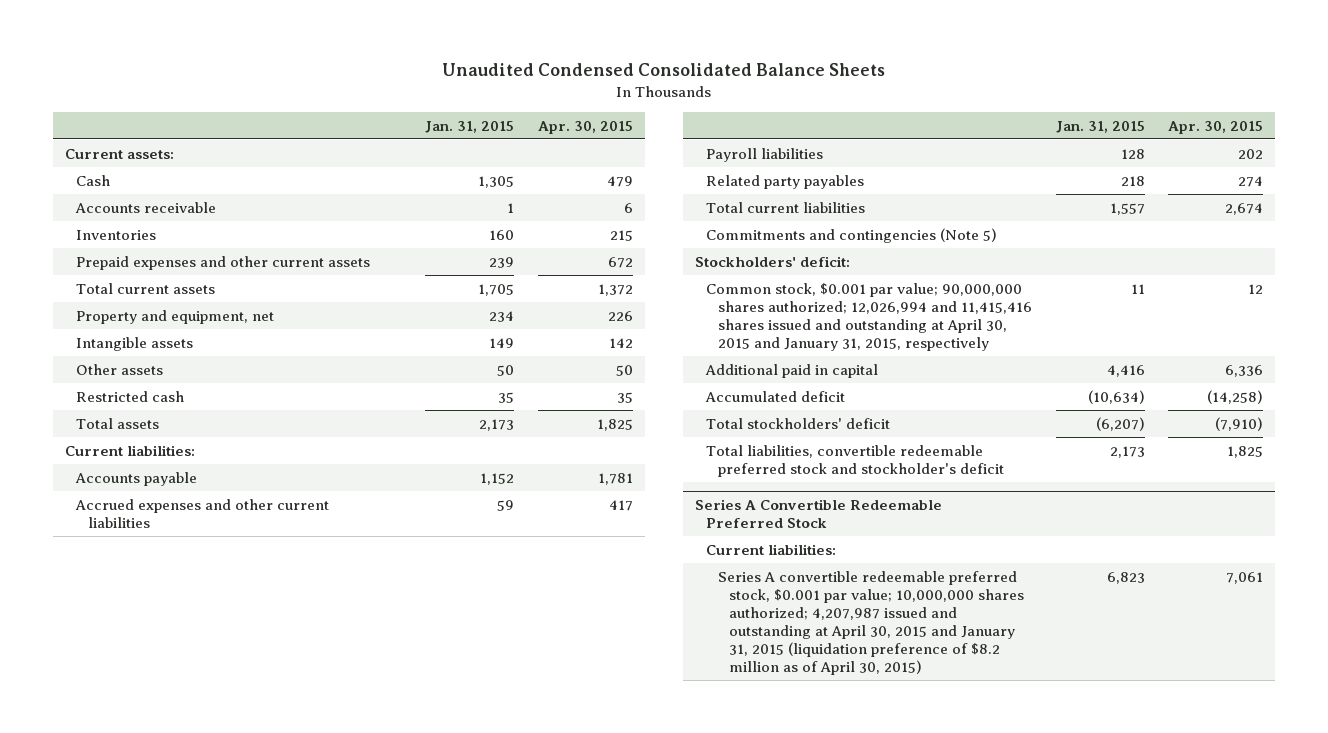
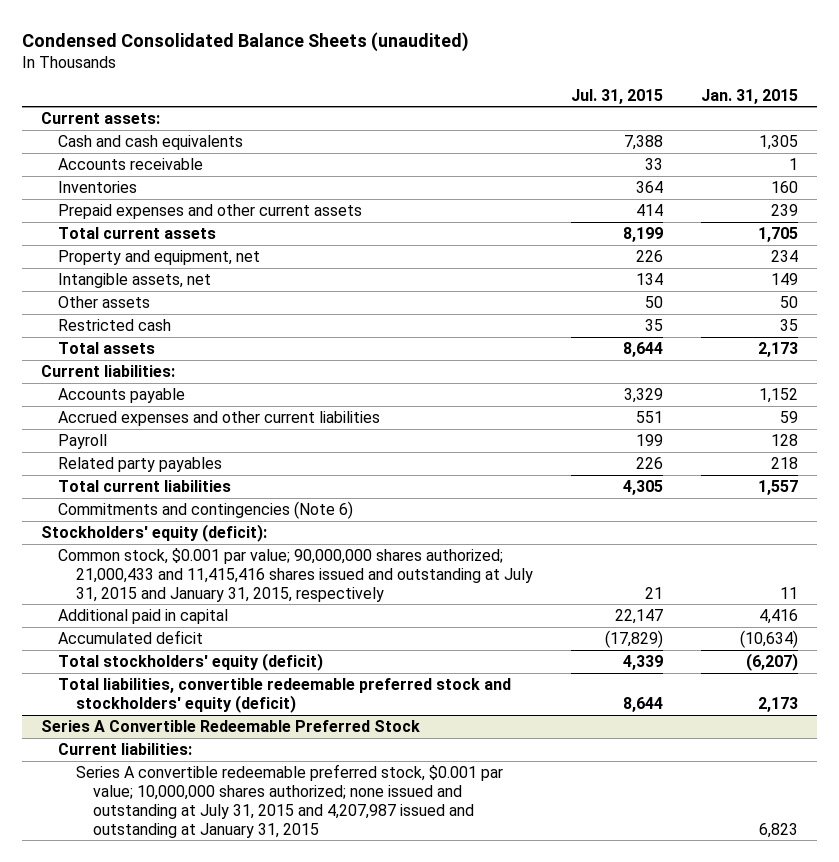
- Unaudited Condensed Consolidated Balance Sheets
+ Condensed Consolidated Balance Sheets (unaudited)
- | Jan. 31, 2015 | Apr. 30, 2015
+ | Jul. 31, 2015 | Jan. 31, 2015
- Cash | 1,305 | 479
+ Cash and cash equivalents | 7,388 | 1,305
- Intangible assets | 149 | 142
+ Intangible assets, net | 134 | 149
- Payroll liabilities | 128 | 202
+ Payroll | 199 | 128
- Commitments and contingencies (Note 5)
- Stockholders' deficit:
- Common stock, $0.001 par value; 90,000,000 shares authorized; 12,026,994 and 11,415,416 shares issued and outstanding at April 30, 2015 and January 31, 2015, respectively | 11 | 12
+ Commitments and contingencies (Note 6)
+ Stockholders' equity (deficit):
+ Common stock, $0.001 par value; 90,000,000 shares authorized; 21,000,433 and 11,415,416 shares issued and outstanding at July 31, 2015 and January 31, 2015, respectively | 21 | 11
- Total stockholders' deficit | (6,207) | (7,910)
- Total liabilities, convertible redeemable preferred stock and stockholder's deficit | 2,173 | 1,825
+ Total stockholders' equity (deficit) | 4,339 | (6,207)
+ Total liabilities, convertible redeemable preferred stock and stockholders' equity (deficit) | 8,644 | 2,173
@ Series A Convertible Redeemable Preferred Stock
- Series A convertible redeemable preferred stock, $0.001 par value; 10,000,000 shares authorized; 4,207,987 issued and outstanding at April 30, 2015 and January 31, 2015 (liquidation preference of $8.2 million as of April 30, 2015) | 6,823 | 7,061
+ Series A convertible redeemable preferred stock, $0.001 par value; 10,000,000 shares authorized; none issued and outstanding at July 31, 2015 and 4,207,987 issued and outstanding at January 31, 2015 | | 6,823

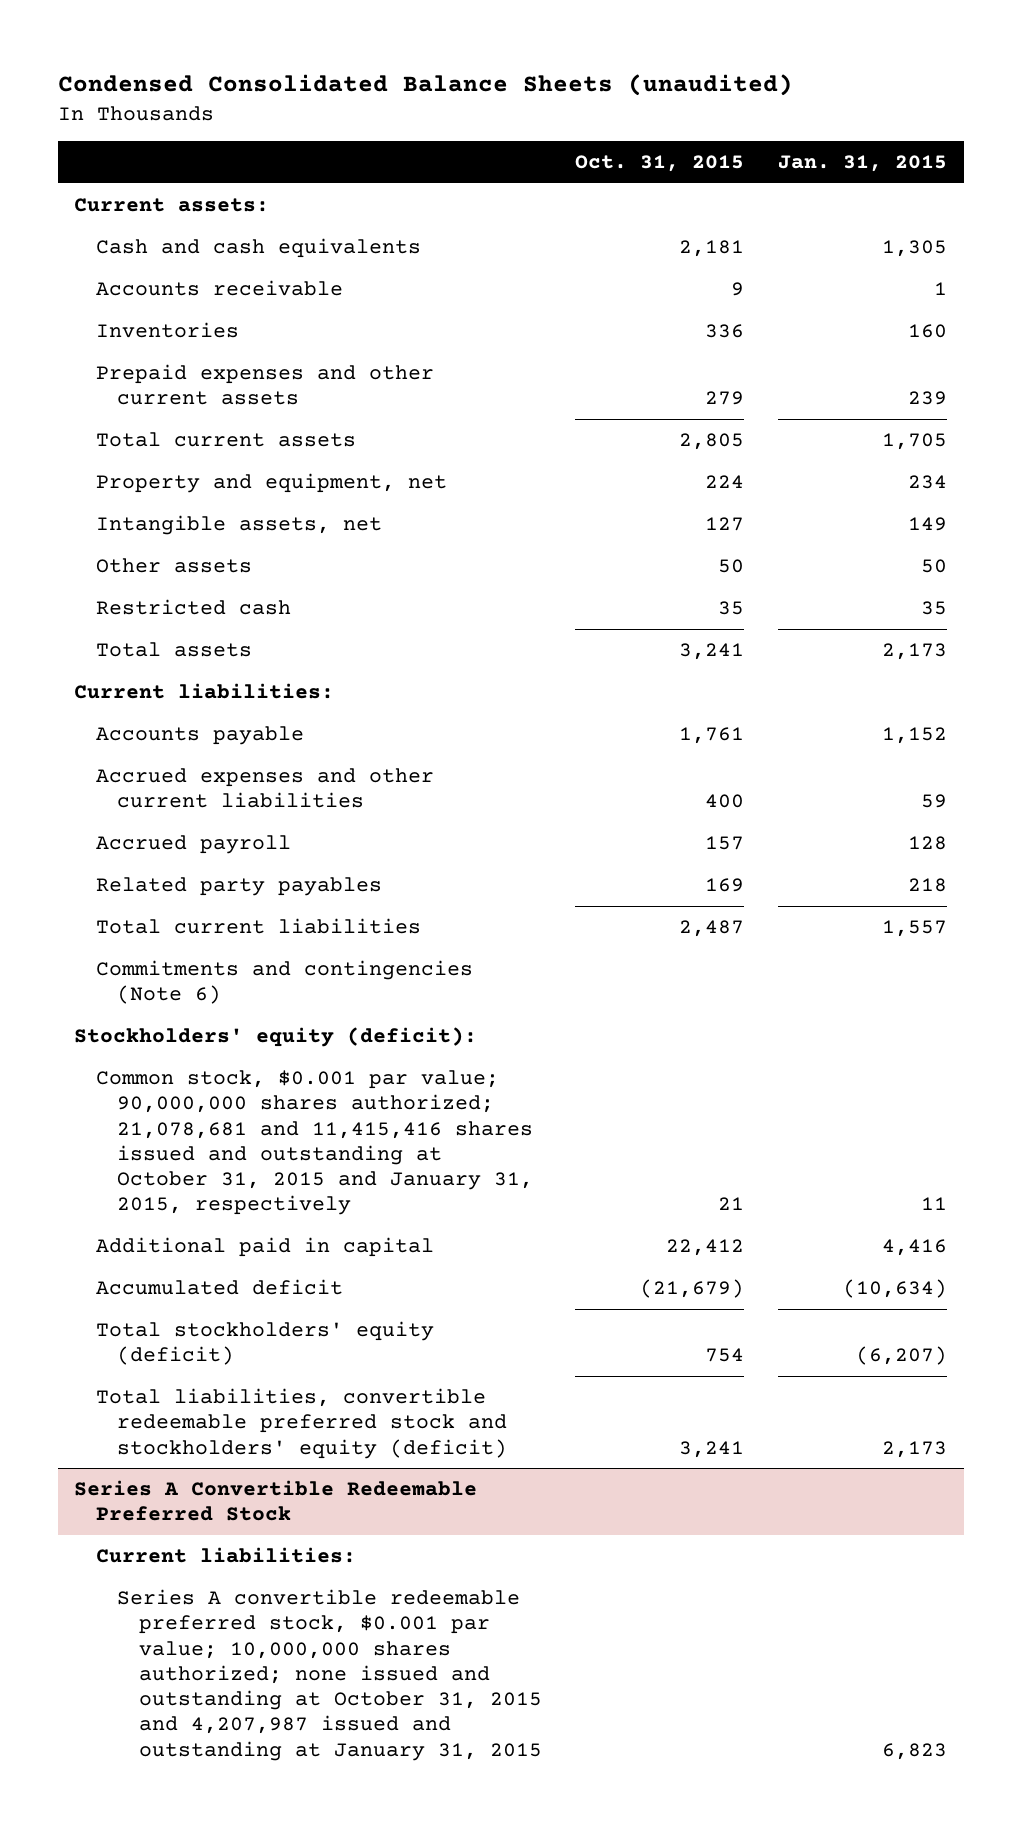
- | Jul. 31, 2015 | Jan. 31, 2015
+ | Oct. 31, 2015 | Jan. 31, 2015
- Payroll | 199 | 128
+ Accrued payroll | 157 | 128
- Common stock, $0.001 par value; 90,000,000 shares authorized; 21,000,433 and 11,415,416 shares issued and outstanding at July 31, 2015 and January 31, 2015, respectively | 21 | 11
+ Common stock, $0.001 par value; 90,000,000 shares authorized; 21,078,681 and 11,415,416 shares issued and outstanding at October 31, 2015 and January 31, 2015, respectively | 21 | 11
@ Series A Convertible Redeemable Preferred Stock
- Series A convertible redeemable preferred stock, $0.001 par value; 10,000,000 shares authorized; none issued and outstanding at July 31, 2015 and 4,207,987 issued and outstanding at January 31, 2015 | | 6,823
+ Series A convertible redeemable preferred stock, $0.001 par value; 10,000,000 shares authorized; none issued and outstanding at October 31, 2015 and 4,207,987 issued and outstanding at January 31, 2015 | | 6,823

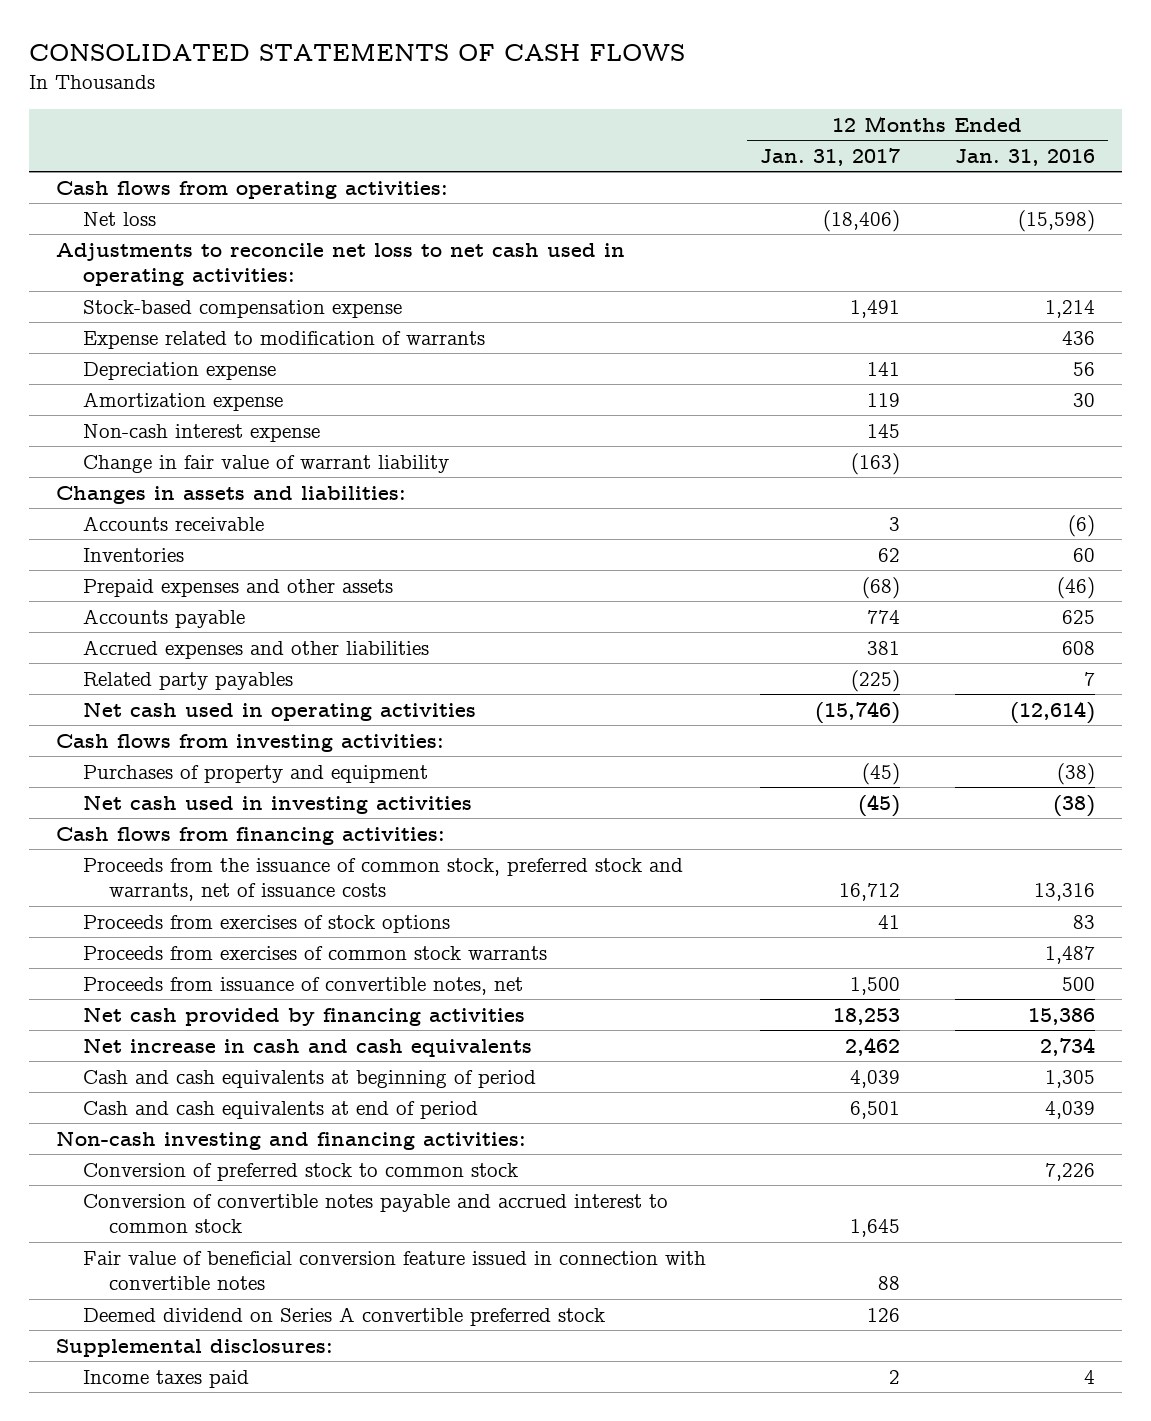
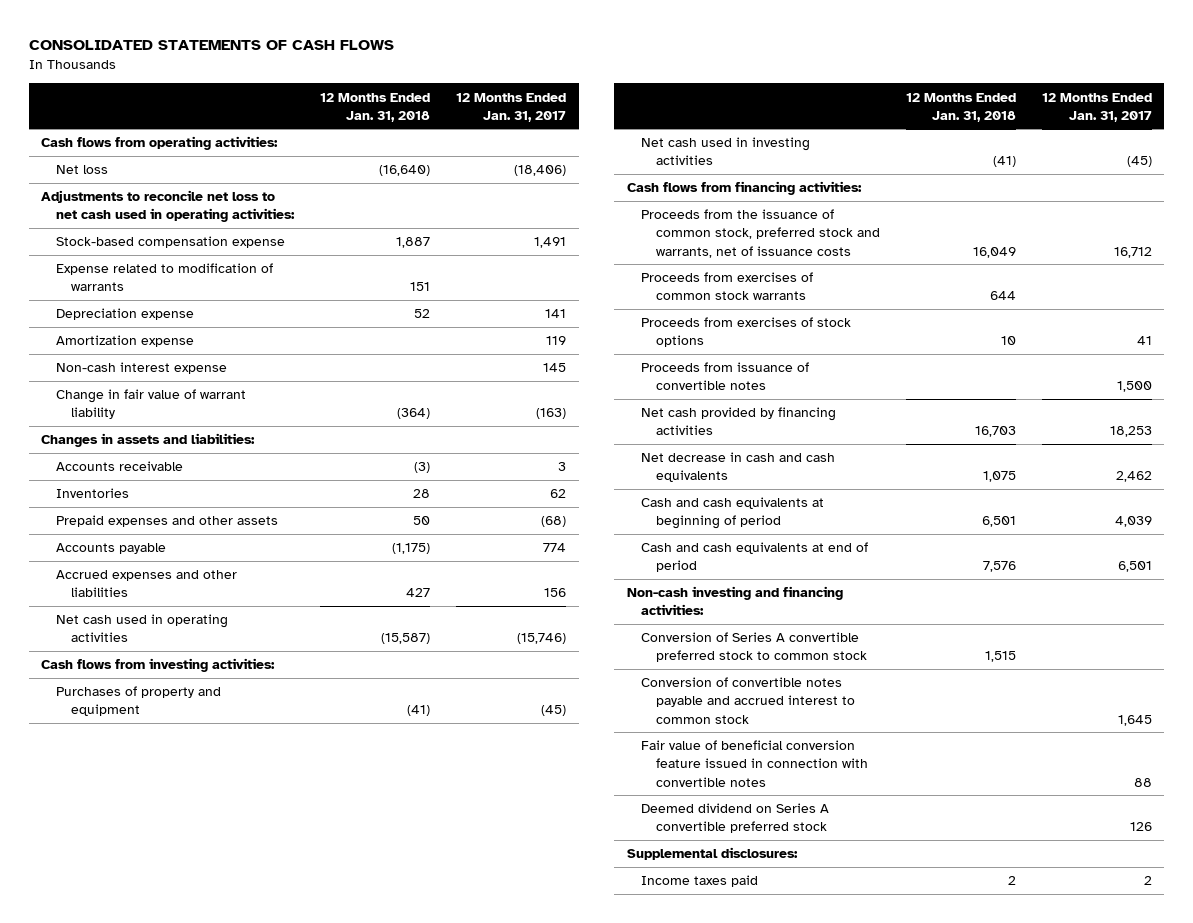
- | 12 Months Ended Jan. 31, 2017 | 12 Months Ended Jan. 31, 2016
+ | 12 Months Ended Jan. 31, 2018 | 12 Months Ended Jan. 31, 2017
- Accrued expenses and other liabilities | 381 | 608
- Related party payables | (225) | 7
+ Accrued expenses and other liabilities | 427 | 156
- Proceeds from issuance of convertible notes, net | 1,500 | 500
moved down: Proceeds from exercises of stock options | 10 | 41
+ Proceeds from issuance of convertible notes | | 1,500
- Net increase in cash and cash equivalents | 2,462 | 2,734
+ Net decrease in cash and cash equivalents | 1,075 | 2,462
- Conversion of preferred stock to common stock | | 7,226
+ Conversion of Series A convertible preferred stock to common stock | 1,515 |

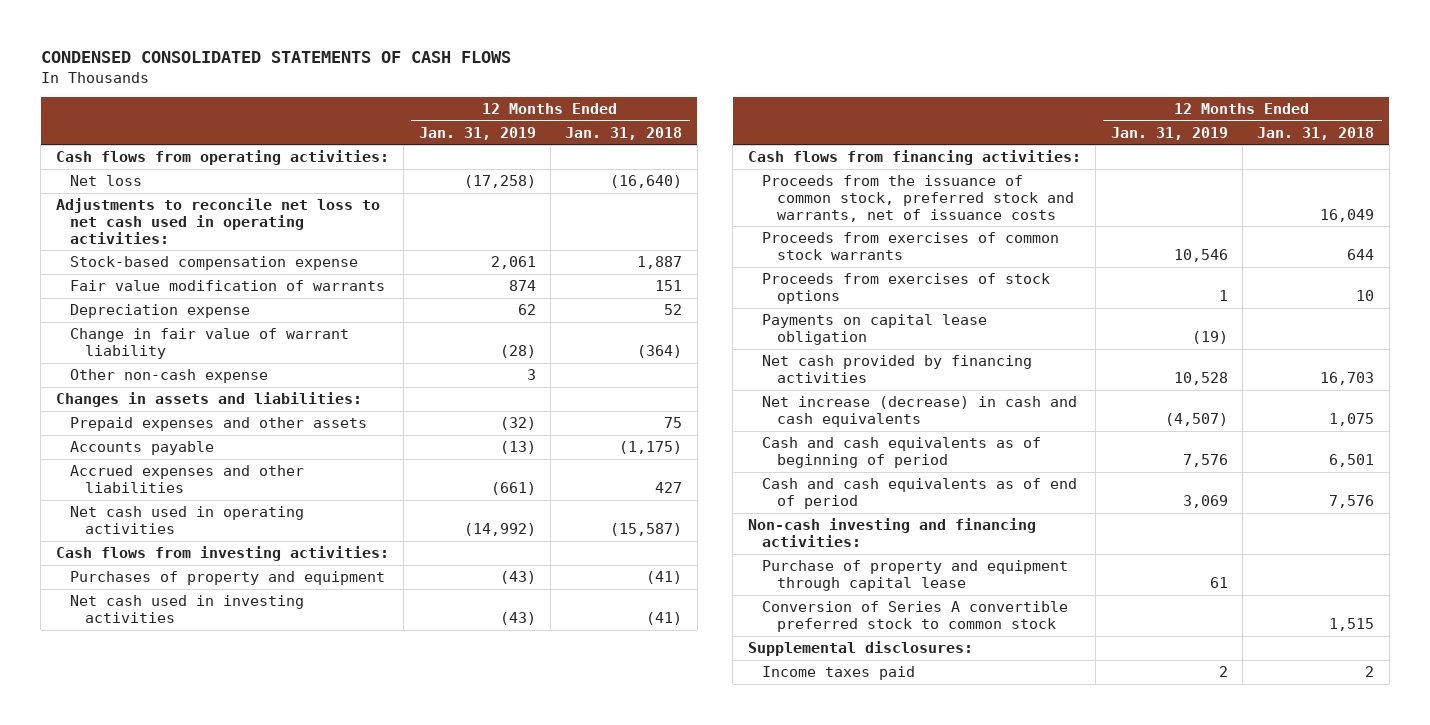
- CONSOLIDATED STATEMENTS OF CASH FLOWS
+ CONDENSED CONSOLIDATED STATEMENTS OF CASH FLOWS
- | 12 Months Ended Jan. 31, 2018 | 12 Months Ended Jan. 31, 2017
+ | 12 Months Ended Jan. 31, 2019 | 12 Months Ended Jan. 31, 2018
- Expense related to modification of warrants | 151 |
+ Fair value modification of warrants | 874 | 151
- Amortization expense | | 119
- Non-cash interest expense | | 145
+ Other non-cash expense | 3 |
- Accounts receivable | (3) | 3
- Inventories | 28 | 62
- Prepaid expenses and other assets | 50 | (68)
+ Prepaid expenses and other assets | (32) | 75
- Proceeds from issuance of convertible notes | | 1,500
+ Payments on capital lease obligation | (19) |
- Net decrease in cash and cash equivalents | 1,075 | 2,462
- Cash and cash equivalents at beginning of period | 6,501 | 4,039
- Cash and cash equivalents at end of period | 7,576 | 6,501
+ Net increase (decrease) in cash and cash equivalents | (4,507) | 1,075
+ Cash and cash equivalents as of beginning of period | 7,576 | 6,501
+ Cash and cash equivalents as of end of period | 3,069 | 7,576
+ Purchase of property and equipment through capital lease | 61 |
- Conversion of convertible notes payable and accrued interest to common stock | | 1,645
- Fair value of beneficial conversion feature issued in connection with convertible notes | | 88
- Deemed dividend on Series A convertible preferred stock | | 126

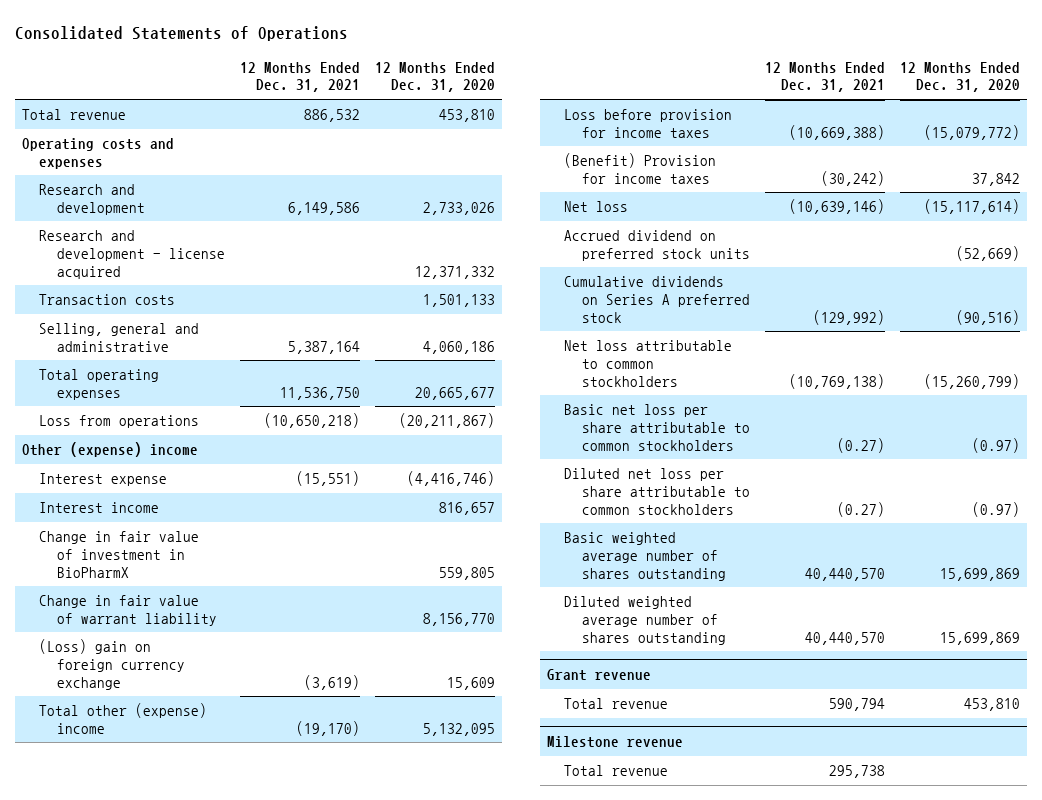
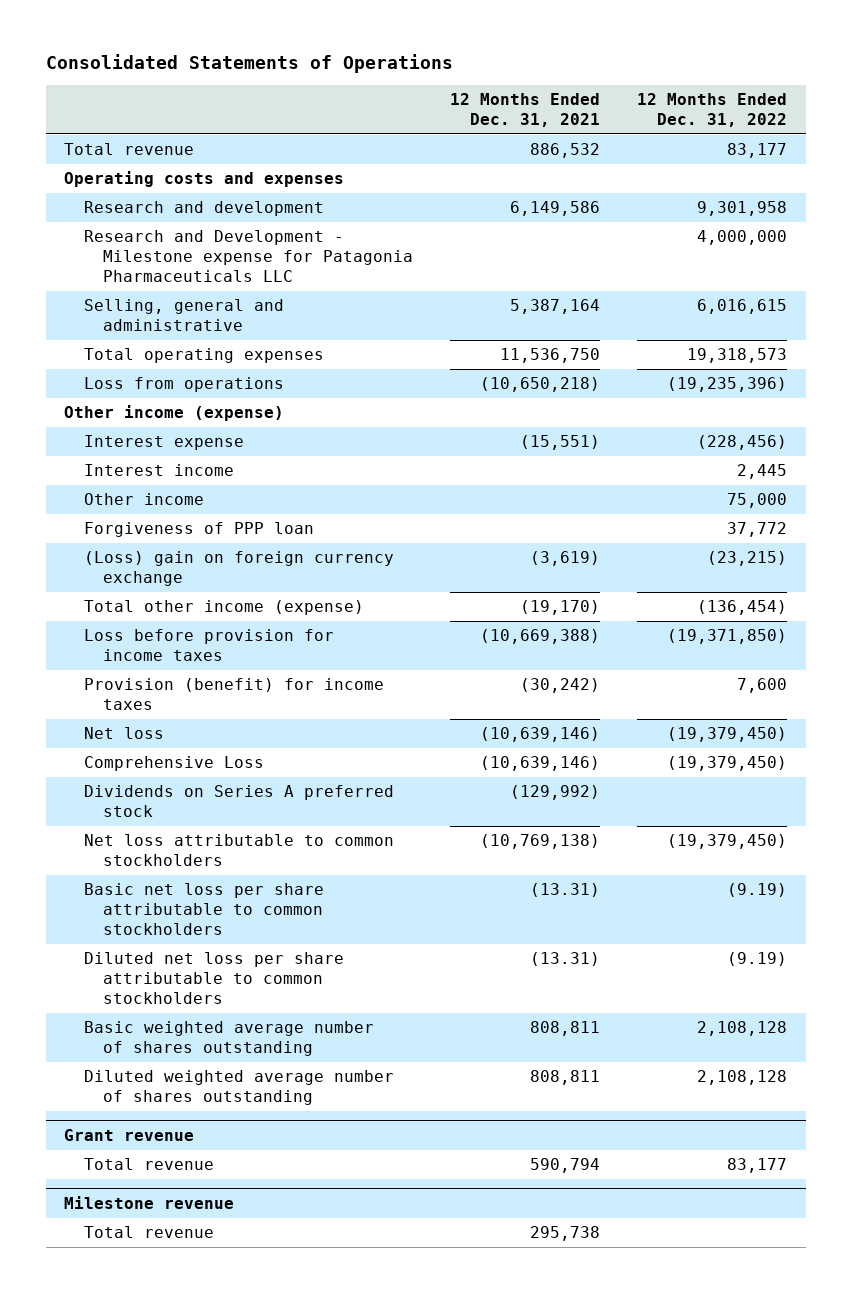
- | 12 Months Ended Dec. 31, 2021 | 12 Months Ended Dec. 31, 2020
+ | 12 Months Ended Dec. 31, 2021 | 12 Months Ended Dec. 31, 2022
- Research and development - license acquired | | 12,371,332
- Transaction costs | | 1,501,133
+ Research and Development - Milestone expense for Patagonia Pharmaceuticals LLC | | 4,000,000
- Other (expense) income
+ Other income (expense)
- Change in fair value of investment in BioPharmX | | 559,805
- Change in fair value of warrant liability | | 8,156,770
+ Other income | | 75,000
+ Forgiveness of PPP loan | | 37,772
- Total other (expense) income | (19,170) | 5,132,095
+ Total other income (expense) | (19,170) | (136,454)
- (Benefit) Provision for income taxes | (30,242) | 37,842
+ Provision (benefit) for income taxes | (30,242) | 7,600
- Accrued dividend on preferred stock units | | (52,669)
- Cumulative dividends on Series A preferred stock | (129,992) | (90,516)
+ Comprehensive Loss | (10,639,146) | (19,379,450)
+ Dividends on Series A preferred stock | (129,992) |
- Basic net loss per share attributable to common stockholders | (0.27) | (0.97)
- Diluted net loss per share attributable to common stockholders | (0.27) | (0.97)
- Basic weighted average number of shares outstanding | 40,440,570 | 15,699,869
- Diluted weighted average number of shares outstanding | 40,440,570 | 15,699,869
+ Basic net loss per share attributable to common stockholders | (13.31) | (9.19)
+ Diluted net loss per share attributable to common stockholders | (13.31) | (9.19)
+ Basic weighted average number of shares outstanding | 808,811 | 2,108,128
+ Diluted weighted average number of shares outstanding | 808,811 | 2,108,128

